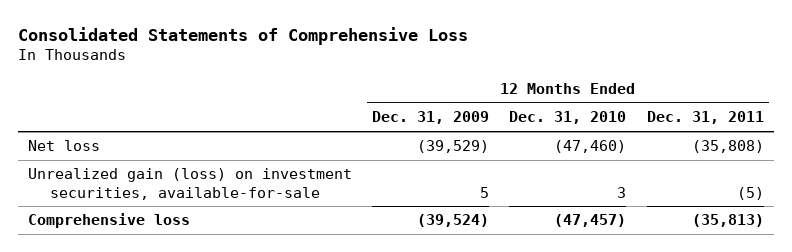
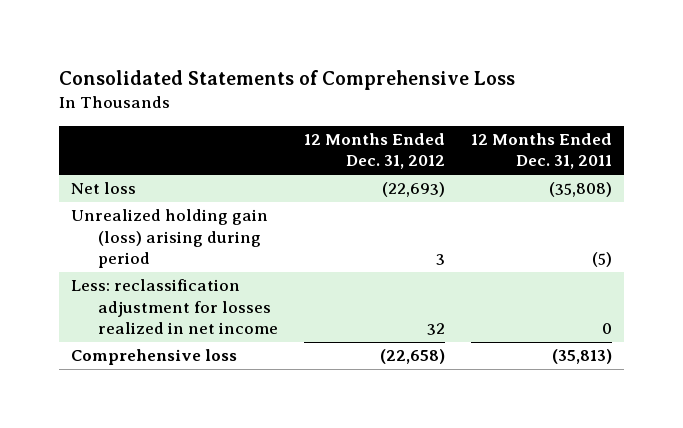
- | 12 Months Ended Dec. 31, 2009 | 12 Months Ended Dec. 31, 2010 | 12 Months Ended Dec. 31, 2011
+ | 12 Months Ended Dec. 31, 2012 | 12 Months Ended Dec. 31, 2011
- Unrealized gain (loss) on investment securities, available-for-sale | 5 | 3 | (5)
+ Unrealized holding gain (loss) arising during period | 3 | (5)
+ Less: reclassification adjustment for losses realized in net income | 32 | 0

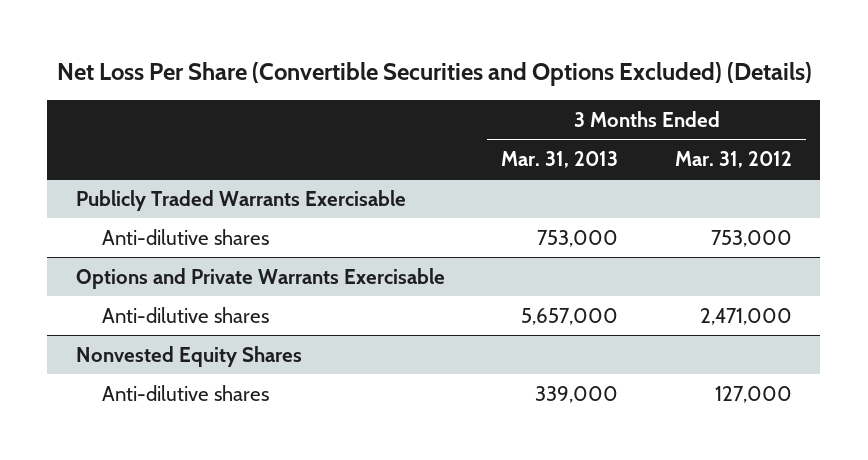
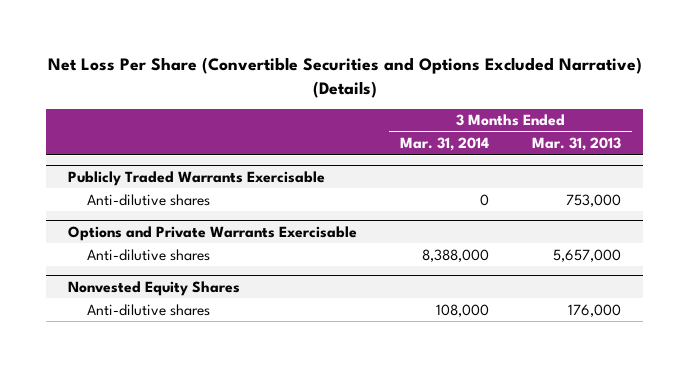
- Net Loss Per Share (Convertible Securities and Options Excluded) (Details)
+ Net Loss Per Share (Convertible Securities and Options Excluded Narrative) (Details)
- | 3 Months Ended Mar. 31, 2013 | 3 Months Ended Mar. 31, 2012
+ | 3 Months Ended Mar. 31, 2014 | 3 Months Ended Mar. 31, 2013
@ Nonvested Equity Shares
- Anti-dilutive shares | 339,000 | 127,000
+ Anti-dilutive shares | 108,000 | 176,000

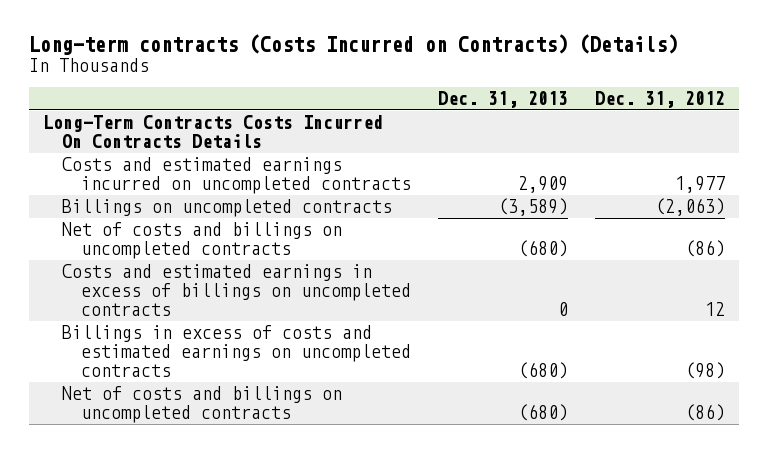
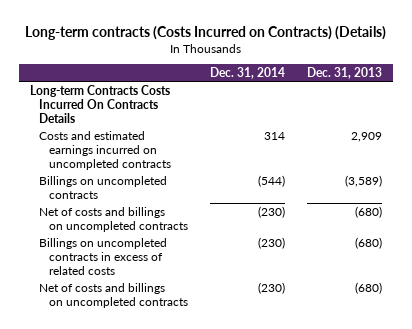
- | Dec. 31, 2013 | Dec. 31, 2012
+ | Dec. 31, 2014 | Dec. 31, 2013
- Long-Term Contracts Costs Incurred On Contracts Details
+ Long-term Contracts Costs Incurred On Contracts Details
- Costs and estimated earnings in excess of billings on uncompleted contracts | 0 | 12
- Billings in excess of costs and estimated earnings on uncompleted contracts | (680) | (98)
+ Billings on uncompleted contracts in excess of related costs | (230) | (680)

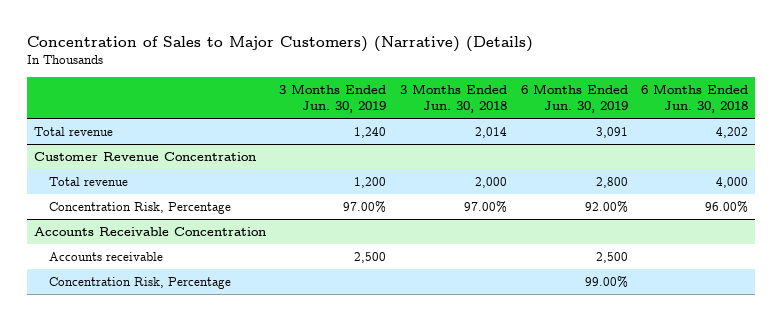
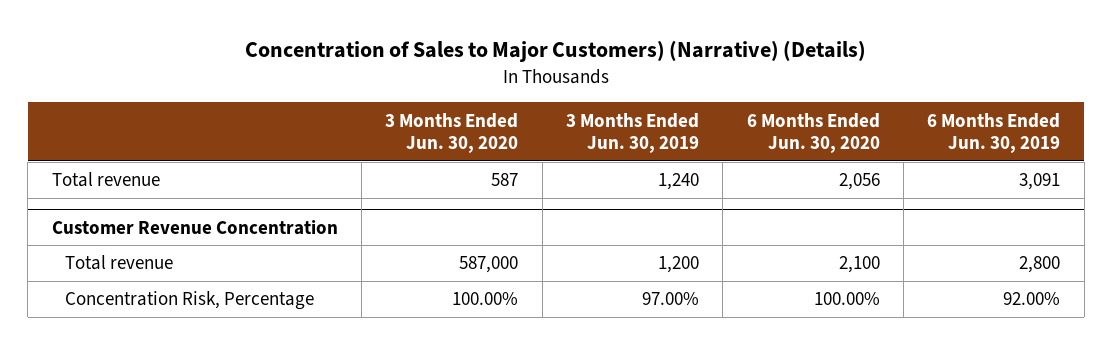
- | 3 Months Ended Jun. 30, 2019 | 3 Months Ended Jun. 30, 2018 | 6 Months Ended Jun. 30, 2019 | 6 Months Ended Jun. 30, 2018
+ | 3 Months Ended Jun. 30, 2020 | 3 Months Ended Jun. 30, 2019 | 6 Months Ended Jun. 30, 2020 | 6 Months Ended Jun. 30, 2019
- Accounts Receivable Concentration
- Accounts receivable | 2,500 | | 2,500 |
- Concentration Risk, Percentage | | | 99.00% |

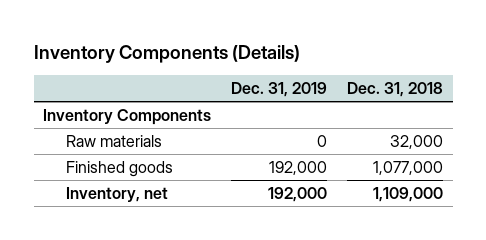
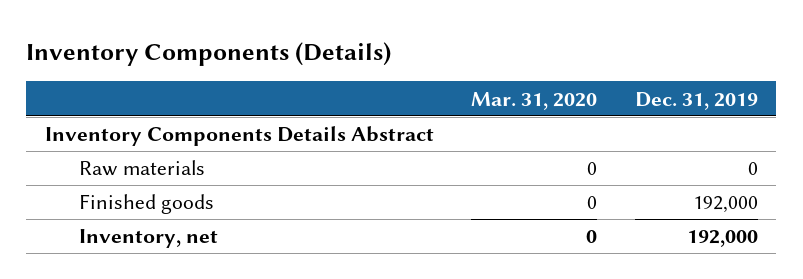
- | Dec. 31, 2019 | Dec. 31, 2018
+ | Mar. 31, 2020 | Dec. 31, 2019
- Inventory Components
+ Inventory Components Details Abstract

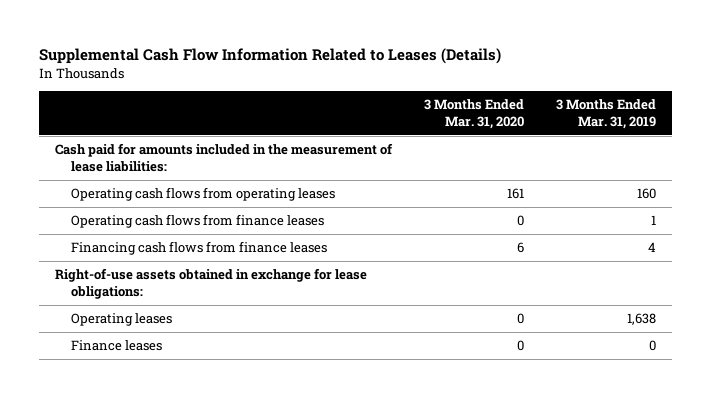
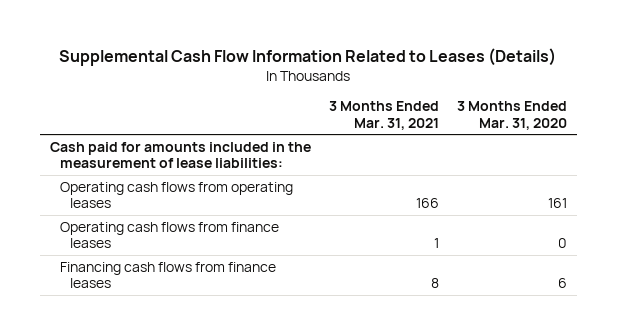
- | 3 Months Ended Mar. 31, 2020 | 3 Months Ended Mar. 31, 2019
+ | 3 Months Ended Mar. 31, 2021 | 3 Months Ended Mar. 31, 2020
- Right-of-use assets obtained in exchange for lease obligations:
- Operating leases | 0 | 1,638
- Finance leases | 0 | 0

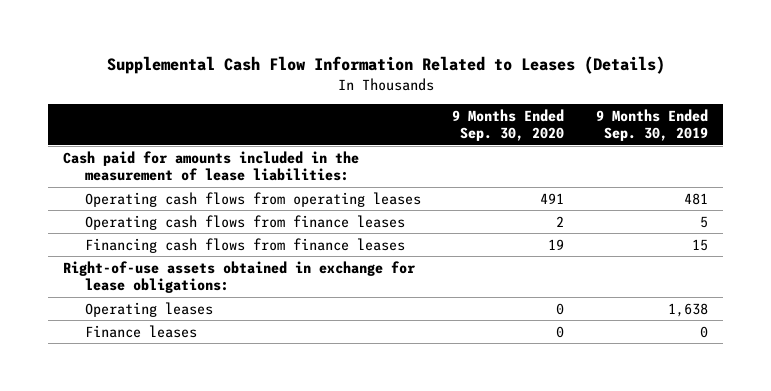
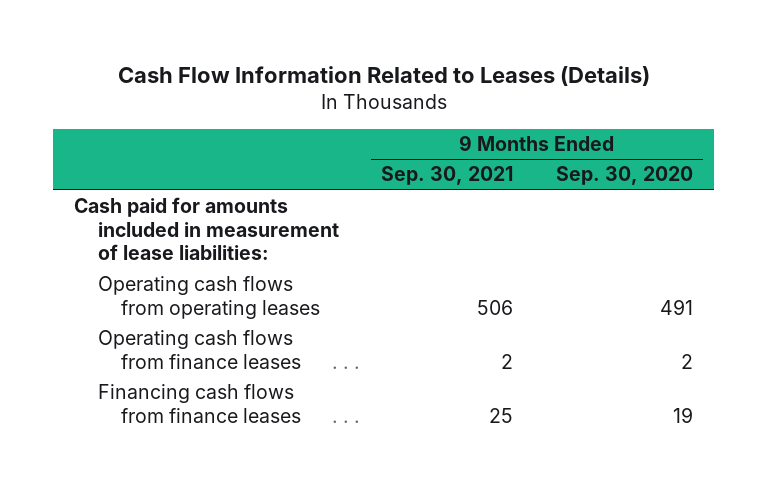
- Supplemental Cash Flow Information Related to Leases (Details)
+ Cash Flow Information Related to Leases (Details)
- | 9 Months Ended Sep. 30, 2020 | 9 Months Ended Sep. 30, 2019
+ | 9 Months Ended Sep. 30, 2021 | 9 Months Ended Sep. 30, 2020
- Cash paid for amounts included in the measurement of lease liabilities:
+ Cash paid for amounts included in measurement of lease liabilities:
- Right-of-use assets obtained in exchange for lease obligations:
- Operating leases | 0 | 1,638
- Finance leases | 0 | 0

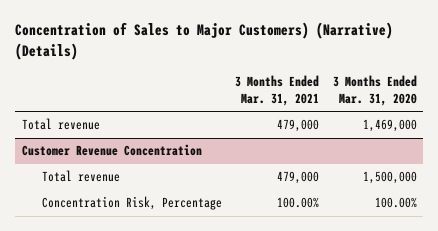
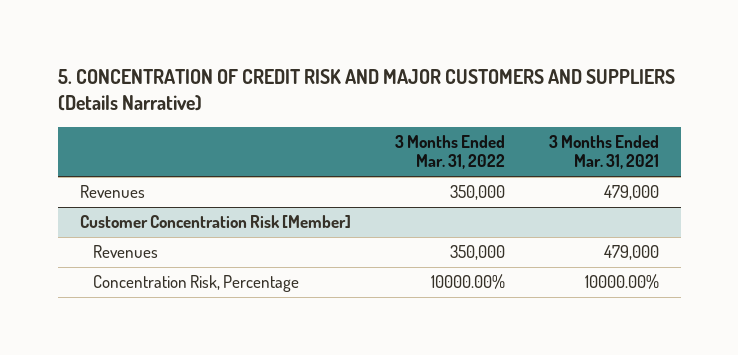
- Concentration of Sales to Major Customers) (Narrative) (Details)
+ 5. CONCENTRATION OF CREDIT RISK AND MAJOR CUSTOMERS AND SUPPLIERS (Details Narrative)
- | 3 Months Ended Mar. 31, 2021 | 3 Months Ended Mar. 31, 2020
+ | 3 Months Ended Mar. 31, 2022 | 3 Months Ended Mar. 31, 2021
- Total revenue | 479,000 | 1,469,000
- Customer Revenue Concentration
- Total revenue | 479,000 | 1,500,000
- Concentration Risk, Percentage | 100.00% | 100.00%
+ Revenues | 350,000 | 479,000
+ Customer Concentration Risk [Member]
+ Revenues | 350,000 | 479,000
+ Concentration Risk, Percentage | 10000.00% | 10000.00%

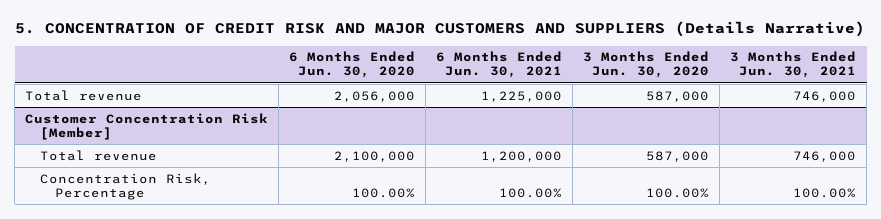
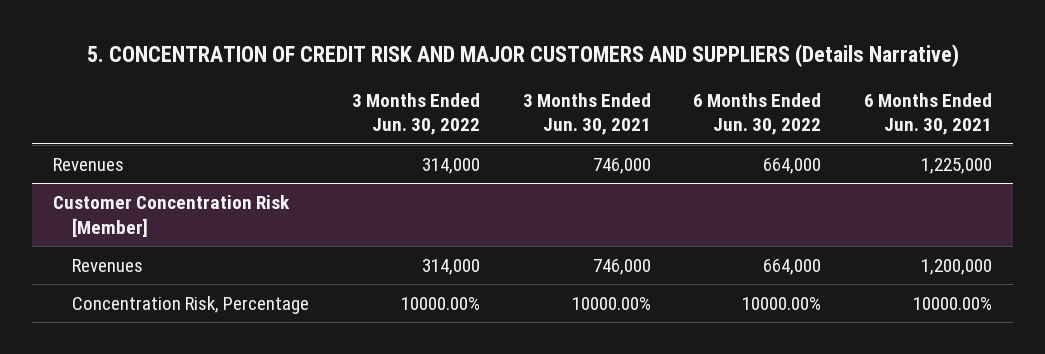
- | 6 Months Ended Jun. 30, 2020 | 6 Months Ended Jun. 30, 2021 | 3 Months Ended Jun. 30, 2020 | 3 Months Ended Jun. 30, 2021
+ | 3 Months Ended Jun. 30, 2022 | 3 Months Ended Jun. 30, 2021 | 6 Months Ended Jun. 30, 2022 | 6 Months Ended Jun. 30, 2021
- Total revenue | 2,056,000 | 1,225,000 | 587,000 | 746,000
+ Revenues | 314,000 | 746,000 | 664,000 | 1,225,000
@ Customer Concentration Risk [Member]
- Total revenue | 2,100,000 | 1,200,000 | 587,000 | 746,000
- Concentration Risk, Percentage | 100.00% | 100.00% | 100.00% | 100.00%
+ Revenues | 314,000 | 746,000 | 664,000 | 1,200,000
+ Concentration Risk, Percentage | 10000.00% | 10000.00% | 10000.00% | 10000.00%

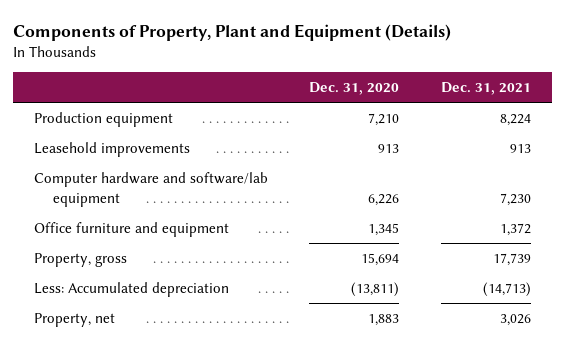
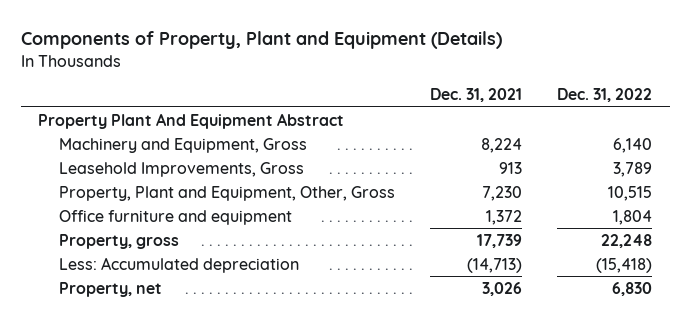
- | Dec. 31, 2020 | Dec. 31, 2021
+ | Dec. 31, 2021 | Dec. 31, 2022
- Production equipment | 7,210 | 8,224
- Leasehold improvements | 913 | 913
- Computer hardware and software/lab equipment | 6,226 | 7,230
+ Property Plant And Equipment Abstract
+ Machinery and Equipment, Gross | 8,224 | 6,140
+ Leasehold Improvements, Gross | 913 | 3,789
+ Property, Plant and Equipment, Other, Gross | 7,230 | 10,515

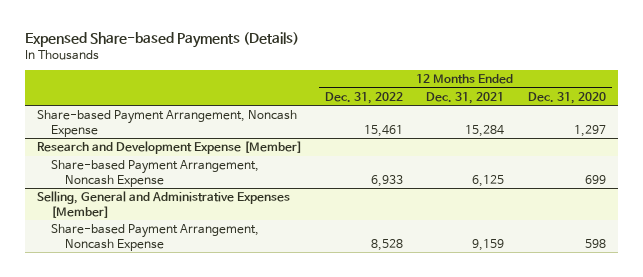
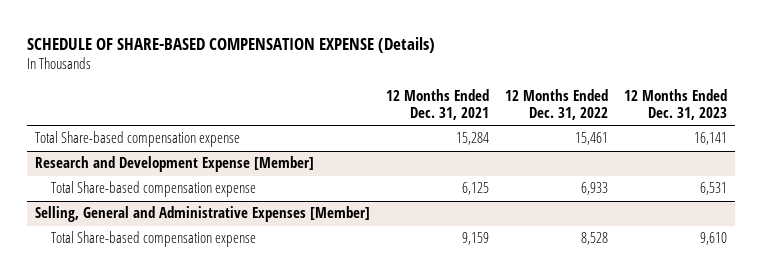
- Expensed Share-based Payments (Details)
+ SCHEDULE OF SHARE-BASED COMPENSATION EXPENSE (Details)
- | 12 Months Ended Dec. 31, 2022 | 12 Months Ended Dec. 31, 2021 | 12 Months Ended Dec. 31, 2020
+ | 12 Months Ended Dec. 31, 2021 | 12 Months Ended Dec. 31, 2022 | 12 Months Ended Dec. 31, 2023
- Share-based Payment Arrangement, Noncash Expense | 15,461 | 15,284 | 1,297
+ Total Share-based compensation expense | 15,284 | 15,461 | 16,141
@ Research and Development Expense [Member]
- Share-based Payment Arrangement, Noncash Expense | 6,933 | 6,125 | 699
+ Total Share-based compensation expense | 6,125 | 6,933 | 6,531
@ Selling, General and Administrative Expenses [Member]
- Share-based Payment Arrangement, Noncash Expense | 8,528 | 9,159 | 598
+ Total Share-based compensation expense | 9,159 | 8,528 | 9,610

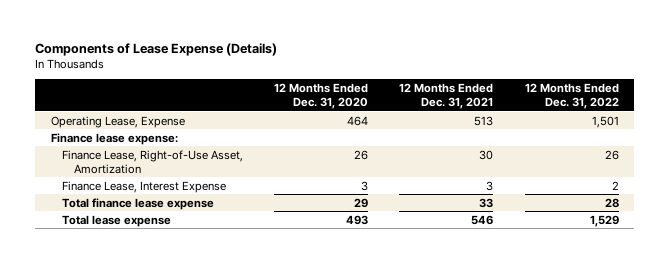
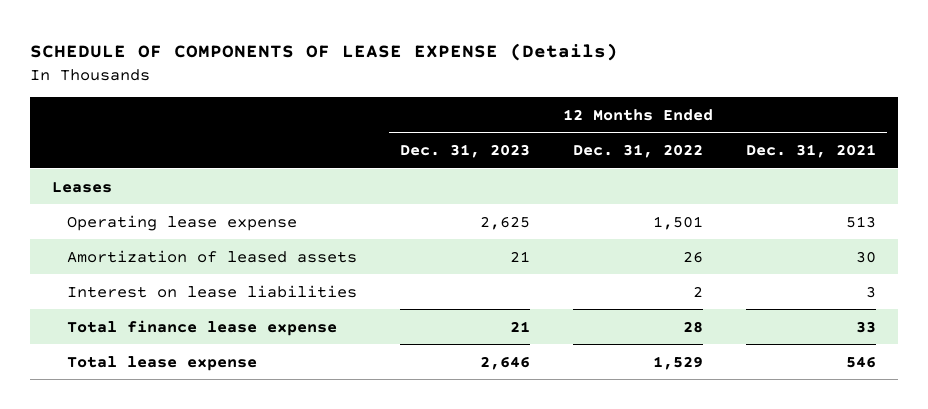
- Components of Lease Expense (Details)
+ SCHEDULE OF COMPONENTS OF LEASE EXPENSE (Details)
- | 12 Months Ended Dec. 31, 2020 | 12 Months Ended Dec. 31, 2021 | 12 Months Ended Dec. 31, 2022
+ | 12 Months Ended Dec. 31, 2023 | 12 Months Ended Dec. 31, 2022 | 12 Months Ended Dec. 31, 2021
- Operating Lease, Expense | 464 | 513 | 1,501
- Finance lease expense:
- Finance Lease, Right-of-Use Asset, Amortization | 26 | 30 | 26
- Finance Lease, Interest Expense | 3 | 3 | 2
+ Leases
+ Operating lease expense | 2,625 | 1,501 | 513
+ Amortization of leased assets | 21 | 26 | 30
+ Interest on lease liabilities | | 2 | 3

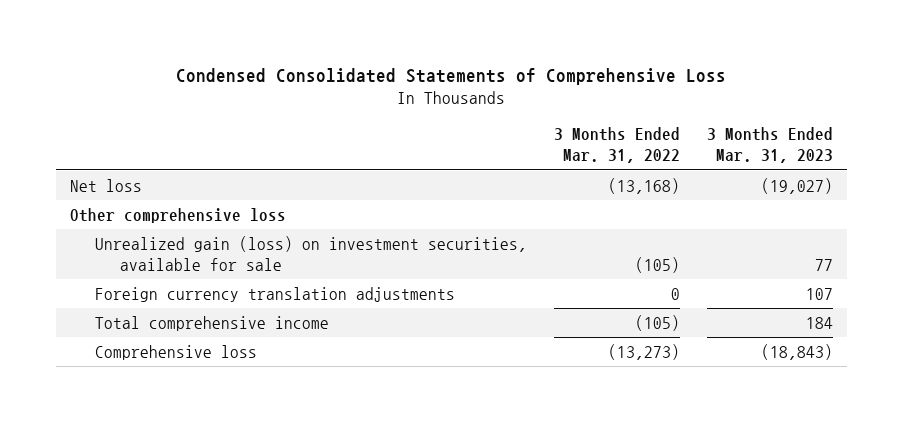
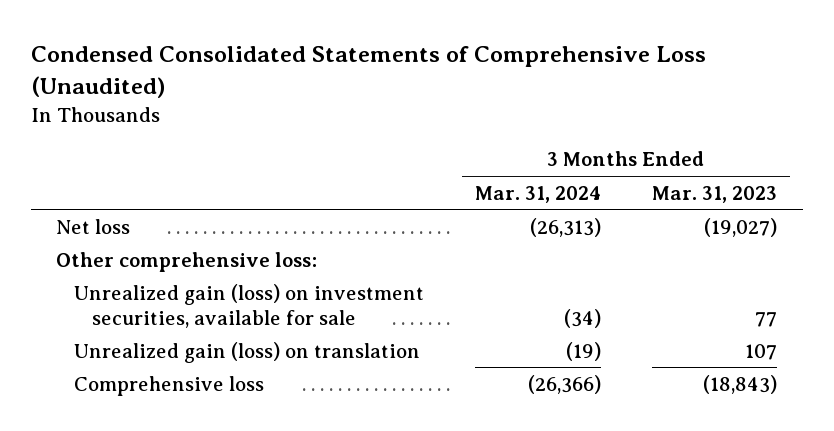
- Condensed Consolidated Statements of Comprehensive Loss
+ Condensed Consolidated Statements of Comprehensive Loss (Unaudited)
- | 3 Months Ended Mar. 31, 2022 | 3 Months Ended Mar. 31, 2023
+ | 3 Months Ended Mar. 31, 2024 | 3 Months Ended Mar. 31, 2023
- Other comprehensive loss
+ Other comprehensive loss:
- Foreign currency translation adjustments | 0 | 107
- Total comprehensive income | (105) | 184
+ Unrealized gain (loss) on translation | (19) | 107

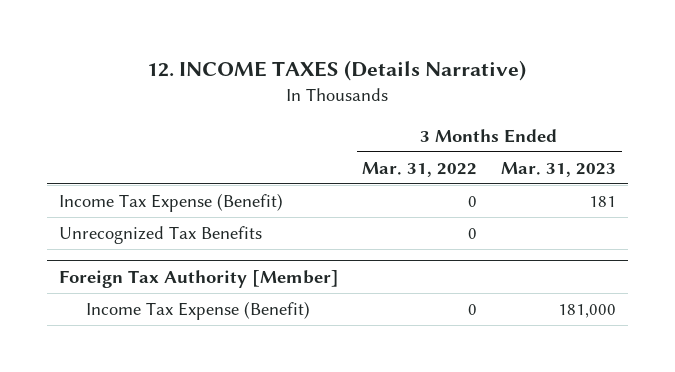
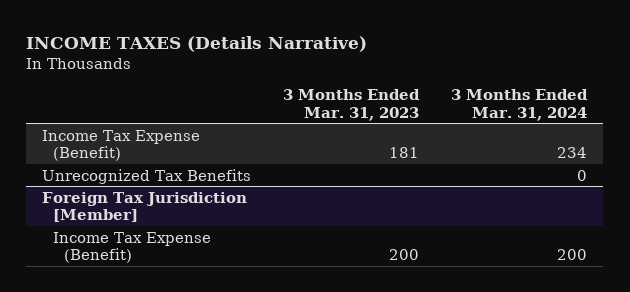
- 12. INCOME TAXES (Details Narrative)
+ INCOME TAXES (Details Narrative)
- | 3 Months Ended Mar. 31, 2022 | 3 Months Ended Mar. 31, 2023
+ | 3 Months Ended Mar. 31, 2023 | 3 Months Ended Mar. 31, 2024
- Foreign Tax Authority [Member]
- Income Tax Expense (Benefit) | 0 | 181,000
+ Foreign Tax Jurisdiction [Member]
+ Income Tax Expense (Benefit) | 200 | 200

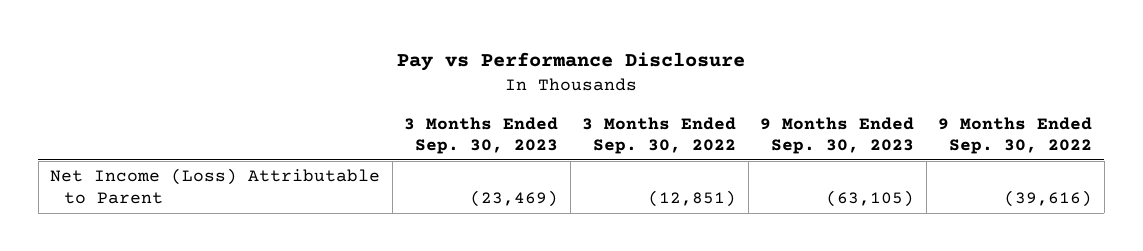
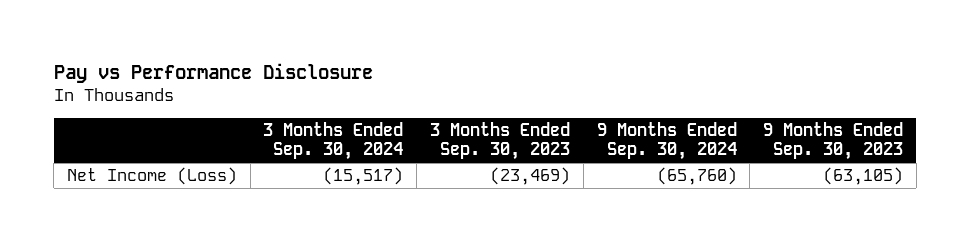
- | 3 Months Ended Sep. 30, 2023 | 3 Months Ended Sep. 30, 2022 | 9 Months Ended Sep. 30, 2023 | 9 Months Ended Sep. 30, 2022
+ | 3 Months Ended Sep. 30, 2024 | 3 Months Ended Sep. 30, 2023 | 9 Months Ended Sep. 30, 2024 | 9 Months Ended Sep. 30, 2023
- Net Income (Loss) Attributable to Parent | (23,469) | (12,851) | (63,105) | (39,616)
+ Net Income (Loss) | (15,517) | (23,469) | (65,760) | (63,105)

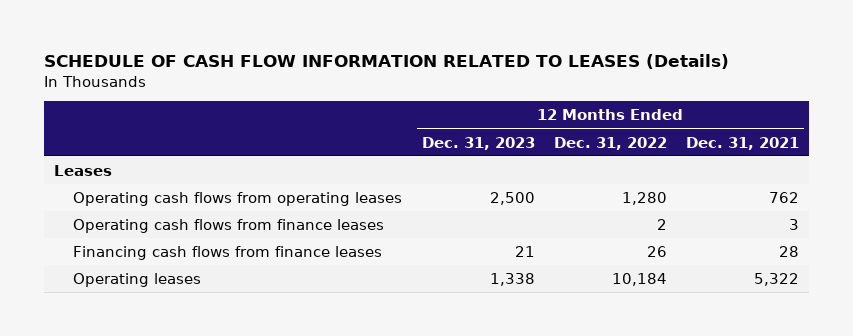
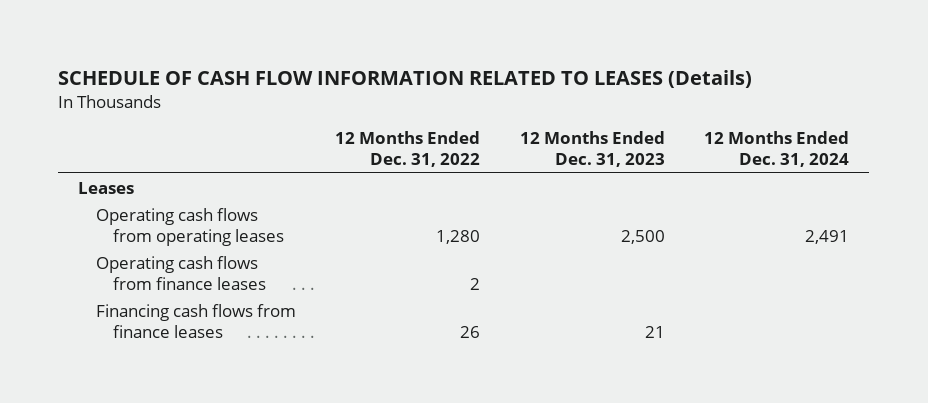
- | 12 Months Ended Dec. 31, 2023 | 12 Months Ended Dec. 31, 2022 | 12 Months Ended Dec. 31, 2021
+ | 12 Months Ended Dec. 31, 2022 | 12 Months Ended Dec. 31, 2023 | 12 Months Ended Dec. 31, 2024
- Operating leases | 1,338 | 10,184 | 5,322

